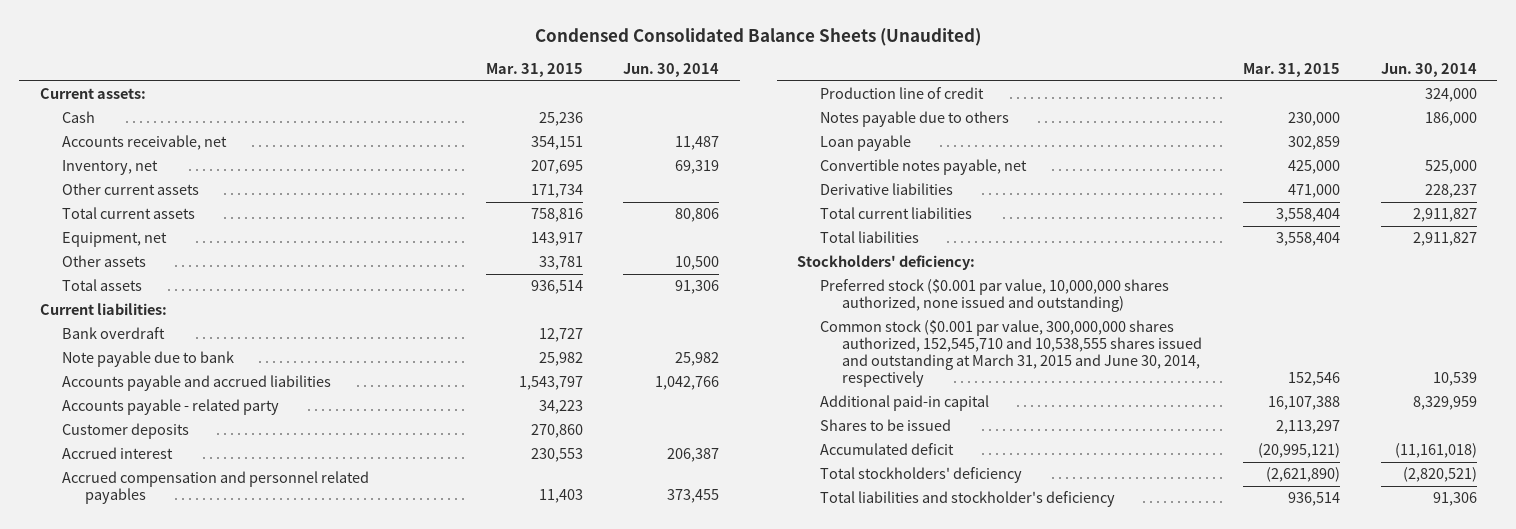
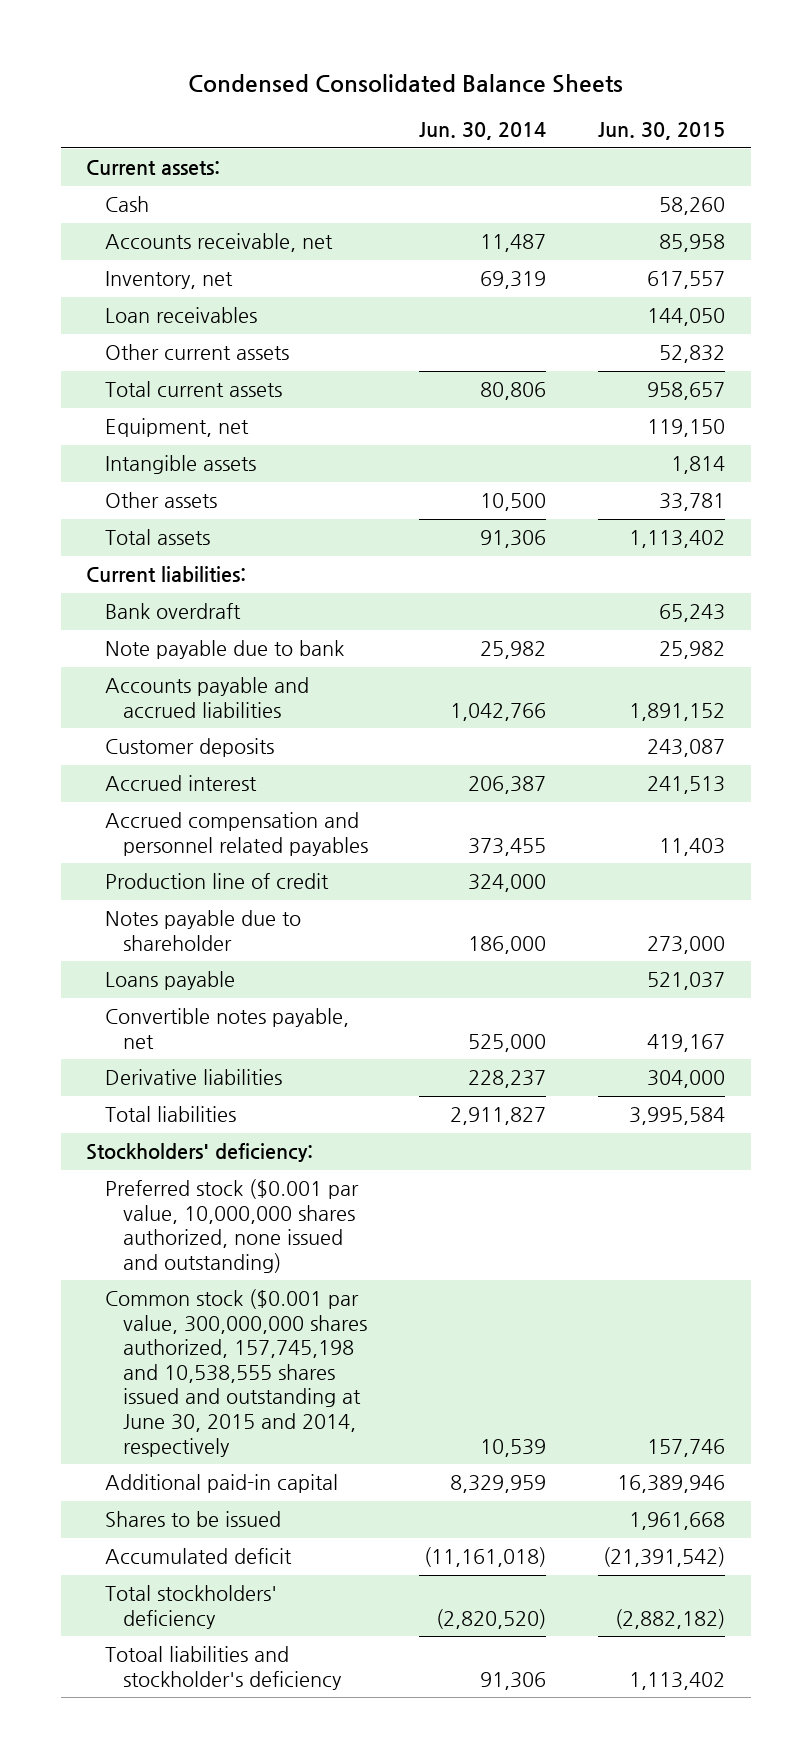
- Condensed Consolidated Balance Sheets (Unaudited)
+ Condensed Consolidated Balance Sheets
- | Mar. 31, 2015 | Jun. 30, 2014
+ | Jun. 30, 2014 | Jun. 30, 2015
+ Loan receivables | | 144,050
+ Intangible assets | | 1,814
- Accounts payable - related party | 34,223 |
- Notes payable due to others | 230,000 | 186,000
- Loan payable | 302,859 |
+ Notes payable due to shareholder | 186,000 | 273,000
+ Loans payable | | 521,037
- Total current liabilities | 3,558,404 | 2,911,827
- Common stock ($0.001 par value, 300,000,000 shares authorized, 152,545,710 and 10,538,555 shares issued and outstanding at March 31, 2015 and June 30, 2014, respectively | 152,546 | 10,539
+ Common stock ($0.001 par value, 300,000,000 shares authorized, 157,745,198 and 10,538,555 shares issued and outstanding at June 30, 2015 and 2014, respectively | 10,539 | 157,746
- Total stockholders' deficiency | (2,621,890) | (2,820,521)
- Total liabilities and stockholder's deficiency | 936,514 | 91,306
+ Total stockholders' deficiency | (2,820,520) | (2,882,182)
+ Totoal liabilities and stockholder's deficiency | 91,306 | 1,113,402

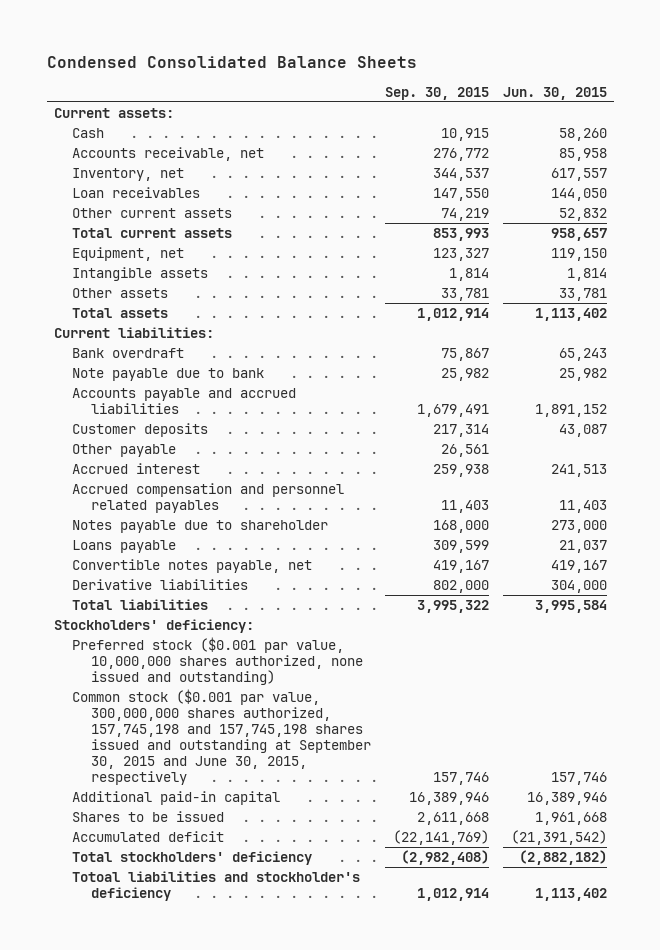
- | Jun. 30, 2014 | Jun. 30, 2015
+ | Sep. 30, 2015 | Jun. 30, 2015
- Customer deposits | | 243,087
+ Customer deposits | 217,314 | 43,087
+ Other payable | 26,561 |
- Production line of credit | 324,000 |
- Loans payable | | 521,037
+ Loans payable | 309,599 | 21,037
- Common stock ($0.001 par value, 300,000,000 shares authorized, 157,745,198 and 10,538,555 shares issued and outstanding at June 30, 2015 and 2014, respectively | 10,539 | 157,746
+ Common stock ($0.001 par value, 300,000,000 shares authorized, 157,745,198 and 157,745,198 shares issued and outstanding at September 30, 2015 and June 30, 2015, respectively | 157,746 | 157,746

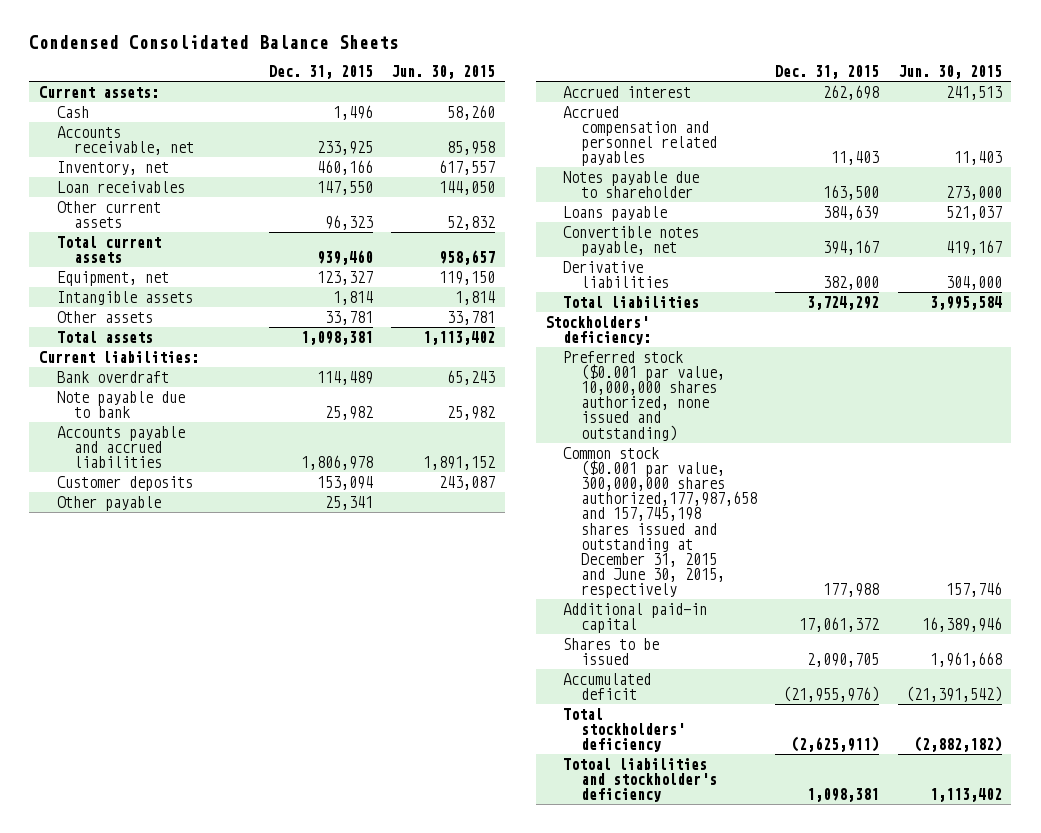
- | Sep. 30, 2015 | Jun. 30, 2015
+ | Dec. 31, 2015 | Jun. 30, 2015
- Customer deposits | 217,314 | 43,087
+ Customer deposits | 153,094 | 243,087
- Loans payable | 309,599 | 21,037
+ Loans payable | 384,639 | 521,037
- Common stock ($0.001 par value, 300,000,000 shares authorized, 157,745,198 and 157,745,198 shares issued and outstanding at September 30, 2015 and June 30, 2015, respectively | 157,746 | 157,746
+ Common stock ($0.001 par value, 300,000,000 shares authorized,177,987,658 and 157,745,198 shares issued and outstanding at December 31, 2015 and June 30, 2015, respectively | 177,988 | 157,746

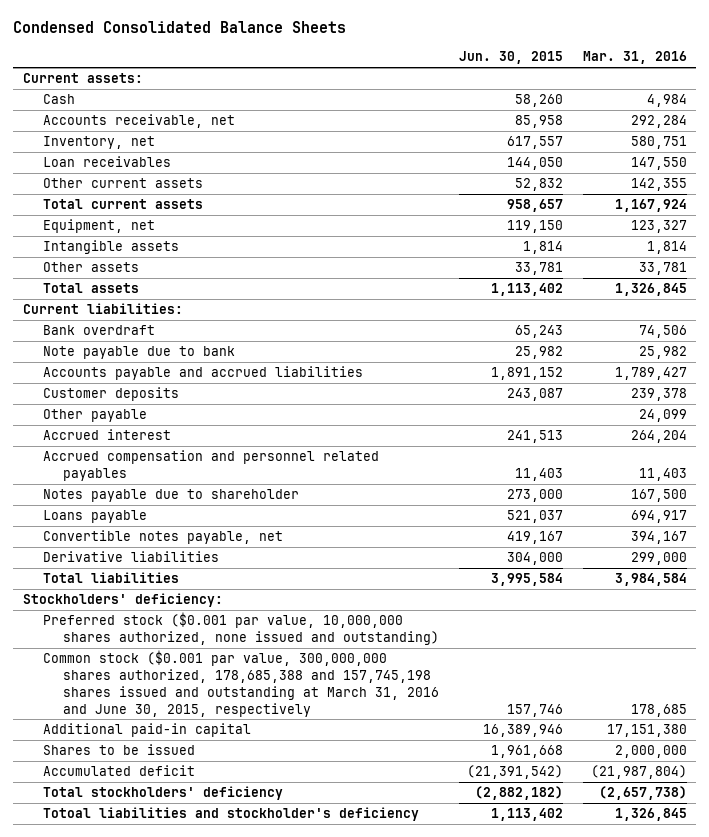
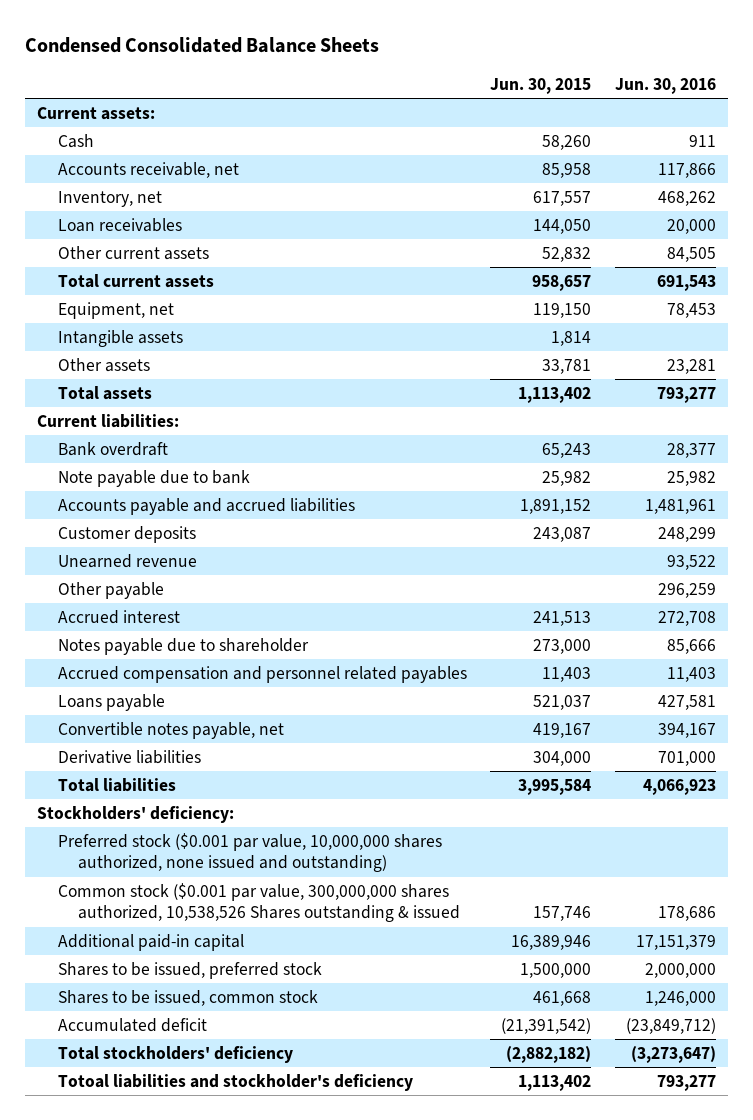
- | Jun. 30, 2015 | Mar. 31, 2016
+ | Jun. 30, 2015 | Jun. 30, 2016
+ Unearned revenue | | 93,522
moved down: Accrued compensation and personnel related payables | 11,403 | 11,403
- Common stock ($0.001 par value, 300,000,000 shares authorized, 178,685,388 and 157,745,198 shares issued and outstanding at March 31, 2016 and June 30, 2015, respectively | 157,746 | 178,685
+ Common stock ($0.001 par value, 300,000,000 shares authorized, 10,538,526 Shares outstanding & issued | 157,746 | 178,686
- Shares to be issued | 1,961,668 | 2,000,000
+ Shares to be issued, preferred stock | 1,500,000 | 2,000,000
+ Shares to be issued, common stock | 461,668 | 1,246,000

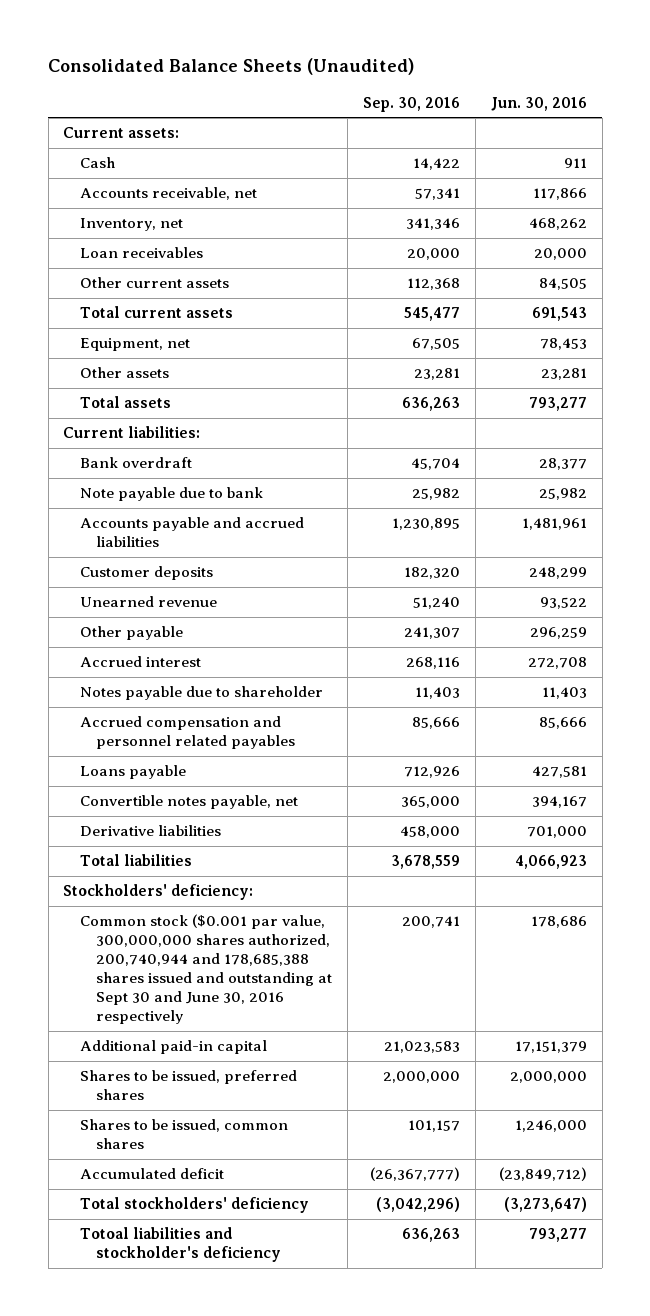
- Condensed Consolidated Balance Sheets
+ Consolidated Balance Sheets (Unaudited)
- | Jun. 30, 2015 | Jun. 30, 2016
+ | Sep. 30, 2016 | Jun. 30, 2016
- Intangible assets | 1,814 |
- Notes payable due to shareholder | 273,000 | 85,666
- Accrued compensation and personnel related payables | 11,403 | 11,403
+ Notes payable due to shareholder | 11,403 | 11,403
+ Accrued compensation and personnel related payables | 85,666 | 85,666
- Preferred stock ($0.001 par value, 10,000,000 shares authorized, none issued and outstanding)
- Common stock ($0.001 par value, 300,000,000 shares authorized, 10,538,526 Shares outstanding & issued | 157,746 | 178,686
+ Common stock ($0.001 par value, 300,000,000 shares authorized, 200,740,944 and 178,685,388 shares issued and outstanding at Sept 30 and June 30, 2016 respectively | 200,741 | 178,686
- Shares to be issued, preferred stock | 1,500,000 | 2,000,000
- Shares to be issued, common stock | 461,668 | 1,246,000
+ Shares to be issued, preferred shares | 2,000,000 | 2,000,000
+ Shares to be issued, common shares | 101,157 | 1,246,000

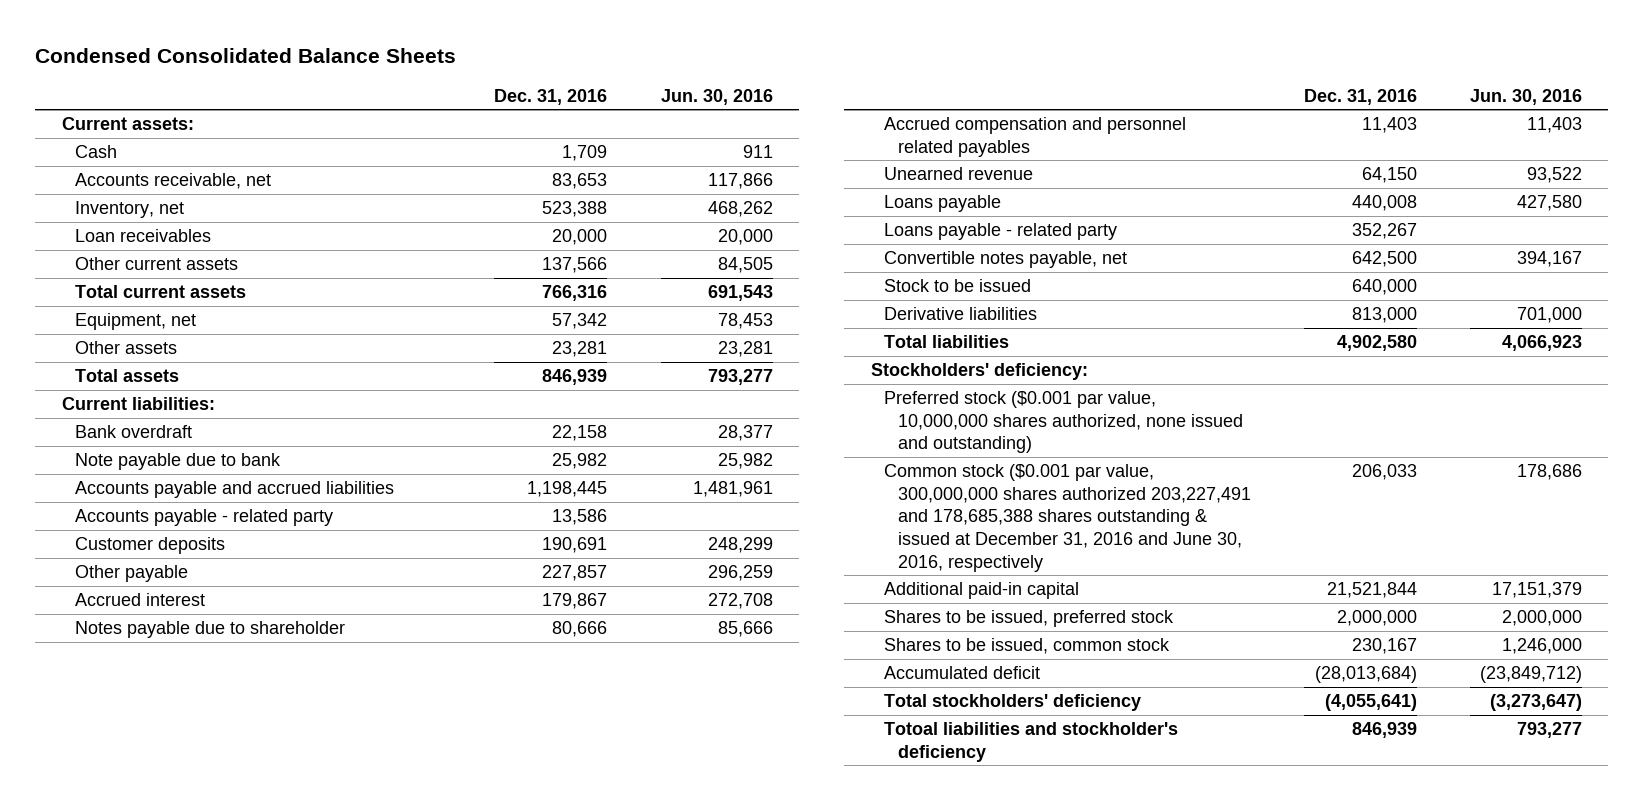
- Consolidated Balance Sheets (Unaudited)
+ Condensed Consolidated Balance Sheets
- | Sep. 30, 2016 | Jun. 30, 2016
+ | Dec. 31, 2016 | Jun. 30, 2016
+ Accounts payable - related party | 13,586 |
- Notes payable due to shareholder | 11,403 | 11,403
- Accrued compensation and personnel related payables | 85,666 | 85,666
- Loans payable | 712,926 | 427,581
+ Notes payable due to shareholder | 80,666 | 85,666
+ Accrued compensation and personnel related payables | 11,403 | 11,403
moved down: Unearned revenue | 64,150 | 93,522
+ Loans payable | 440,008 | 427,580
+ Loans payable - related party | 352,267 |
+ Stock to be issued | 640,000 |
- Common stock ($0.001 par value, 300,000,000 shares authorized, 200,740,944 and 178,685,388 shares issued and outstanding at Sept 30 and June 30, 2016 respectively | 200,741 | 178,686
+ Preferred stock ($0.001 par value, 10,000,000 shares authorized, none issued and outstanding)
+ Common stock ($0.001 par value, 300,000,000 shares authorized 203,227,491 and 178,685,388 shares outstanding & issued at December 31, 2016 and June 30, 2016, respectively | 206,033 | 178,686
- Shares to be issued, preferred shares | 2,000,000 | 2,000,000
- Shares to be issued, common shares | 101,157 | 1,246,000
+ Shares to be issued, preferred stock | 2,000,000 | 2,000,000
+ Shares to be issued, common stock | 230,167 | 1,246,000

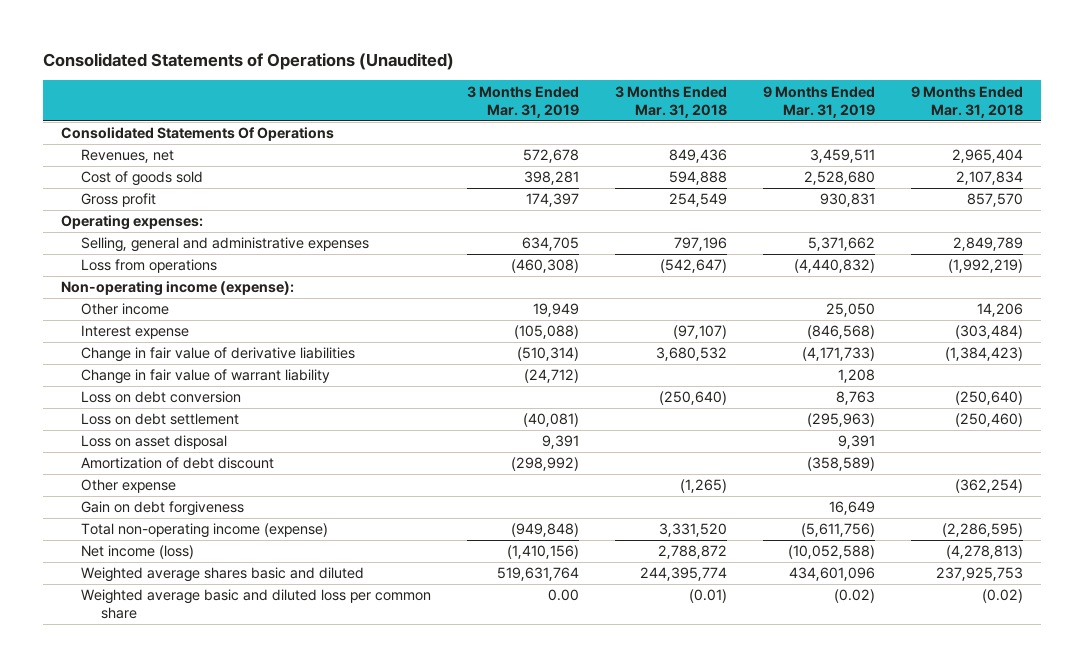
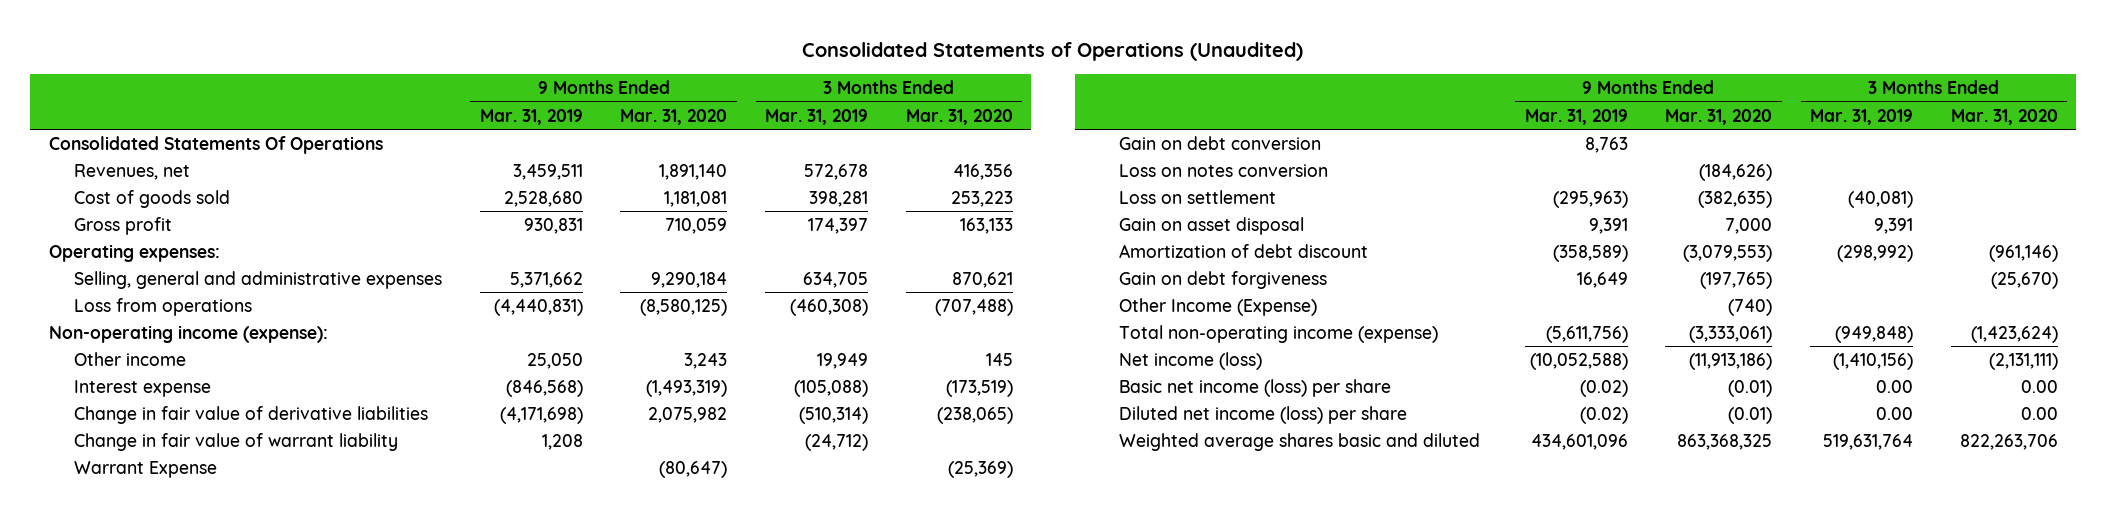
- | 3 Months Ended Mar. 31, 2019 | 3 Months Ended Mar. 31, 2018 | 9 Months Ended Mar. 31, 2019 | 9 Months Ended Mar. 31, 2018
+ | 9 Months Ended Mar. 31, 2019 | 9 Months Ended Mar. 31, 2020 | 3 Months Ended Mar. 31, 2019 | 3 Months Ended Mar. 31, 2020
- Loss from operations | (460,308) | (542,647) | (4,440,832) | (1,992,219)
+ Loss from operations | (4,440,831) | (8,580,125) | (460,308) | (707,488)
- Change in fair value of derivative liabilities | (510,314) | 3,680,532 | (4,171,733) | (1,384,423)
+ Change in fair value of derivative liabilities | (4,171,698) | 2,075,982 | (510,314) | (238,065)
- Loss on debt conversion | | (250,640) | 8,763 | (250,640)
- Loss on debt settlement | (40,081) | | (295,963) | (250,460)
- Loss on asset disposal | 9,391 | | 9,391 |
+ Warrant Expense | | (80,647) | | (25,369)
+ Gain on debt conversion | 8,763 | | |
+ Loss on notes conversion | | (184,626) | |
+ Loss on settlement | (295,963) | (382,635) | (40,081) |
+ Gain on asset disposal | 9,391 | 7,000 | 9,391 |
- Other expense | | (1,265) | | (362,254)
+ Other Income (Expense) | | (740) | |
+ Basic net income (loss) per share | (0.02) | (0.01) | 0.00 | 0.00
+ Diluted net income (loss) per share | (0.02) | (0.01) | 0.00 | 0.00
- Weighted average basic and diluted loss per common share | 0.00 | (0.01) | (0.02) | (0.02)

